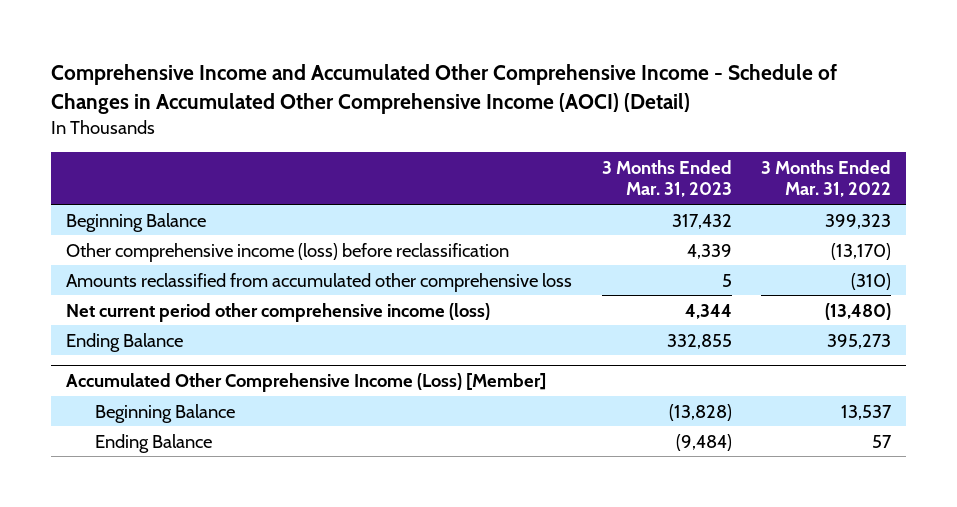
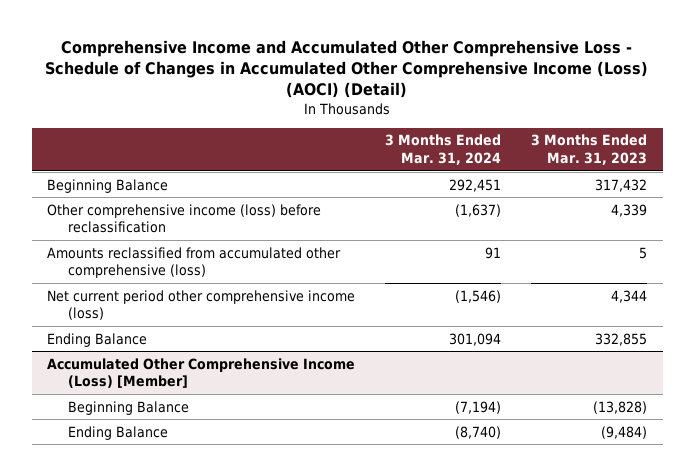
- Comprehensive Income and Accumulated Other Comprehensive Income - Schedule of Changes in Accumulated Other Comprehensive Income (AOCI) (Detail)
+ Comprehensive Income and Accumulated Other Comprehensive Loss - Schedule of Changes in Accumulated Other Comprehensive Income (Loss) (AOCI) (Detail)
- | 3 Months Ended Mar. 31, 2023 | 3 Months Ended Mar. 31, 2022
+ | 3 Months Ended Mar. 31, 2024 | 3 Months Ended Mar. 31, 2023
- Amounts reclassified from accumulated other comprehensive loss | 5 | (310)
+ Amounts reclassified from accumulated other comprehensive (loss) | 91 | 5

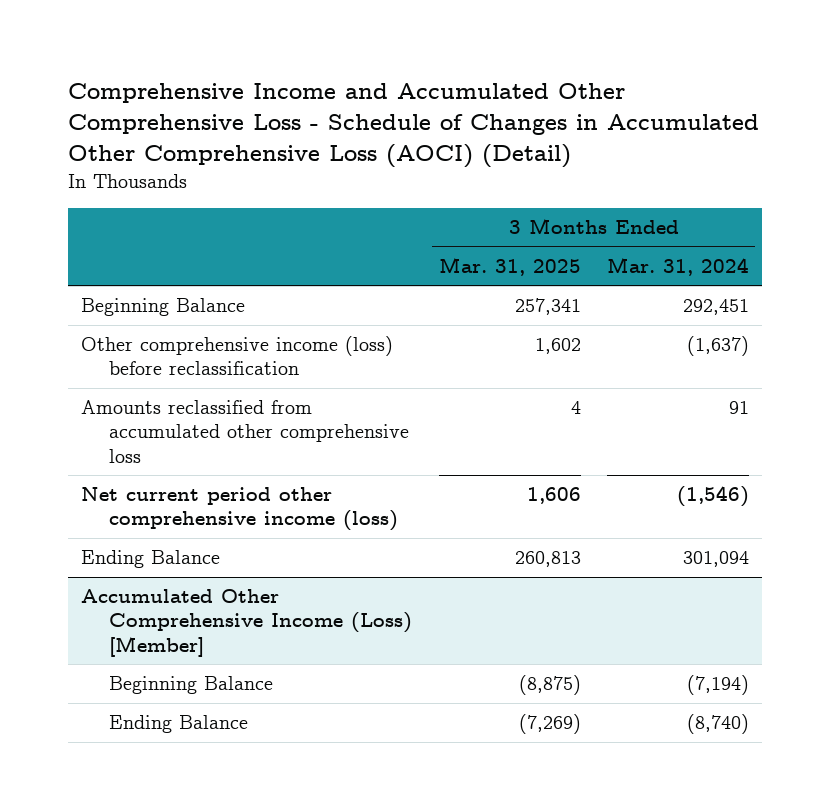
- Comprehensive Income and Accumulated Other Comprehensive Loss - Schedule of Changes in Accumulated Other Comprehensive Income (Loss) (AOCI) (Detail)
+ Comprehensive Income and Accumulated Other Comprehensive Loss - Schedule of Changes in Accumulated Other Comprehensive Loss (AOCI) (Detail)
- | 3 Months Ended Mar. 31, 2024 | 3 Months Ended Mar. 31, 2023
+ | 3 Months Ended Mar. 31, 2025 | 3 Months Ended Mar. 31, 2024
- Amounts reclassified from accumulated other comprehensive (loss) | 91 | 5
+ Amounts reclassified from accumulated other comprehensive loss | 4 | 91

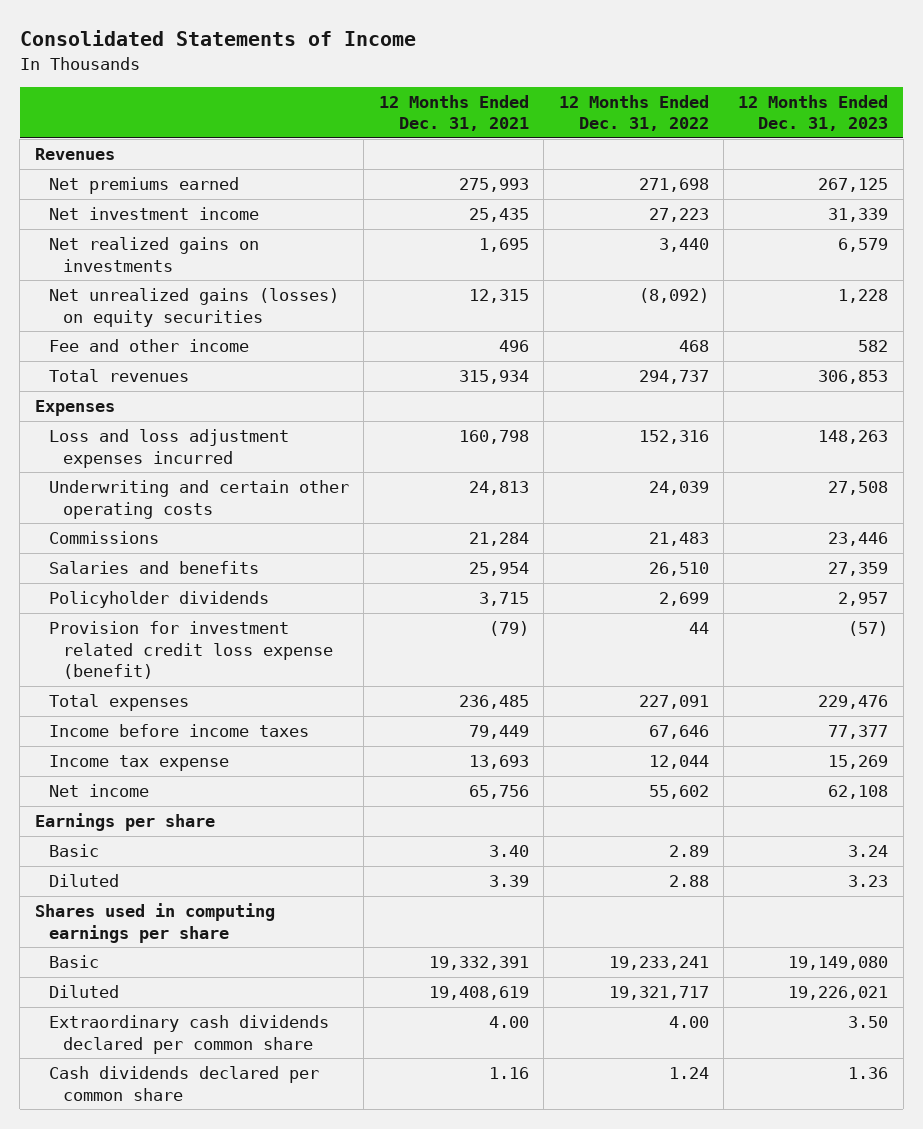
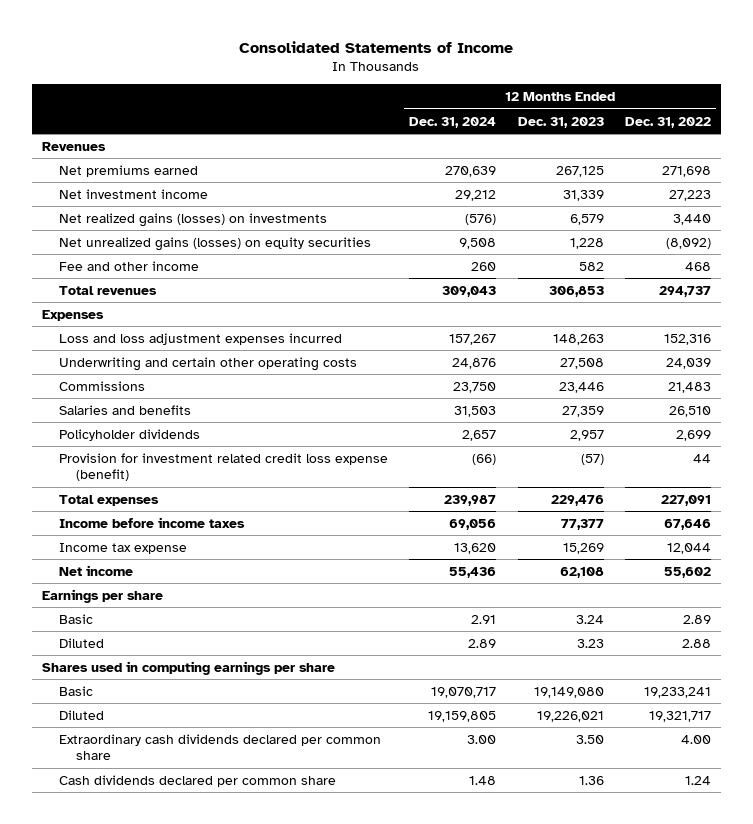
- | 12 Months Ended Dec. 31, 2021 | 12 Months Ended Dec. 31, 2022 | 12 Months Ended Dec. 31, 2023
+ | 12 Months Ended Dec. 31, 2024 | 12 Months Ended Dec. 31, 2023 | 12 Months Ended Dec. 31, 2022
- Net realized gains on investments | 1,695 | 3,440 | 6,579
+ Net realized gains (losses) on investments | (576) | 6,579 | 3,440

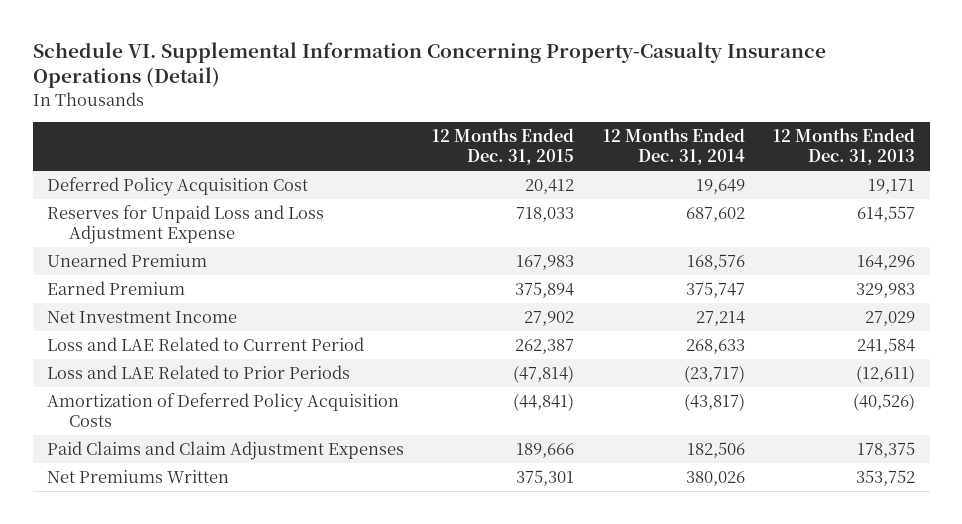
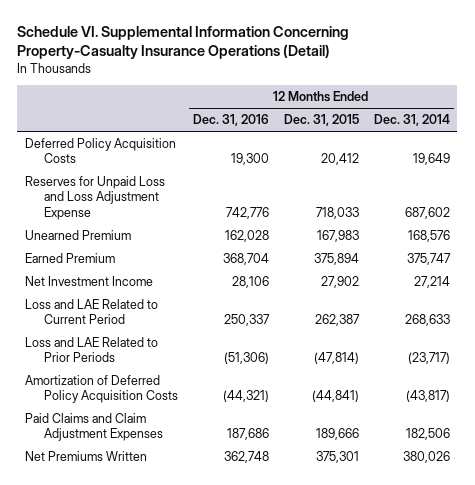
- | 12 Months Ended Dec. 31, 2015 | 12 Months Ended Dec. 31, 2014 | 12 Months Ended Dec. 31, 2013
+ | 12 Months Ended Dec. 31, 2016 | 12 Months Ended Dec. 31, 2015 | 12 Months Ended Dec. 31, 2014
- Deferred Policy Acquisition Cost | 20,412 | 19,649 | 19,171
+ Deferred Policy Acquisition Costs | 19,300 | 20,412 | 19,649

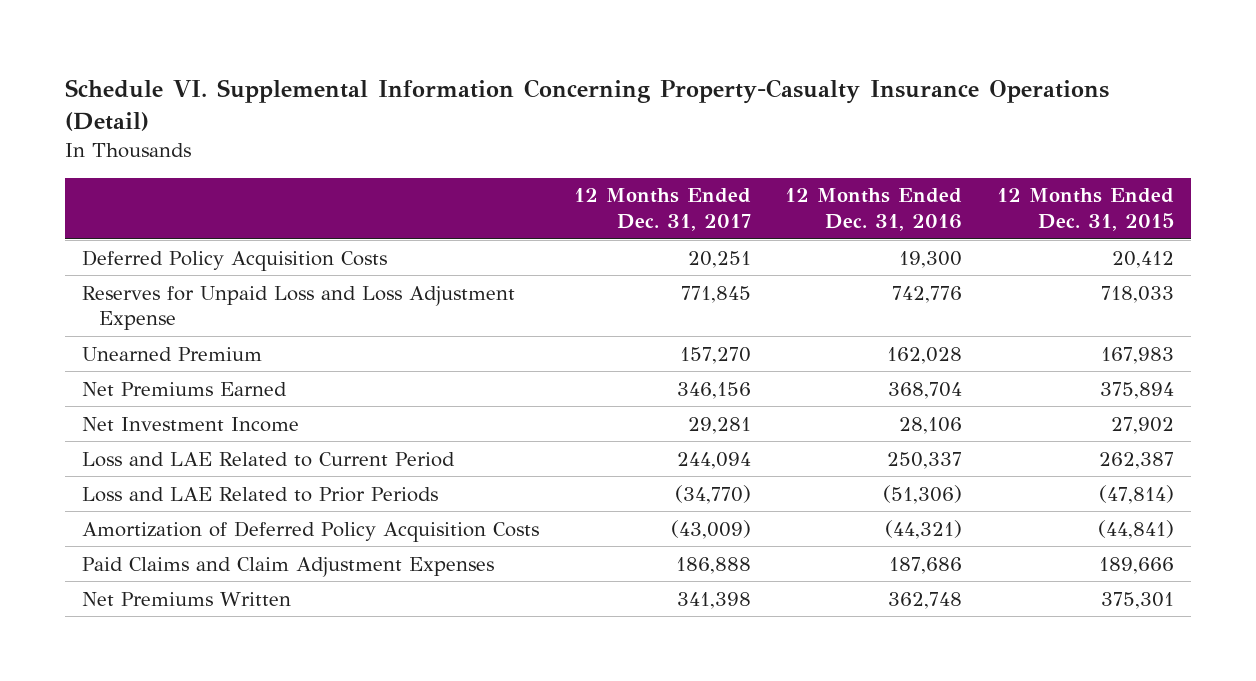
- | 12 Months Ended Dec. 31, 2016 | 12 Months Ended Dec. 31, 2015 | 12 Months Ended Dec. 31, 2014
+ | 12 Months Ended Dec. 31, 2017 | 12 Months Ended Dec. 31, 2016 | 12 Months Ended Dec. 31, 2015
- Earned Premium | 368,704 | 375,894 | 375,747
+ Net Premiums Earned | 346,156 | 368,704 | 375,894

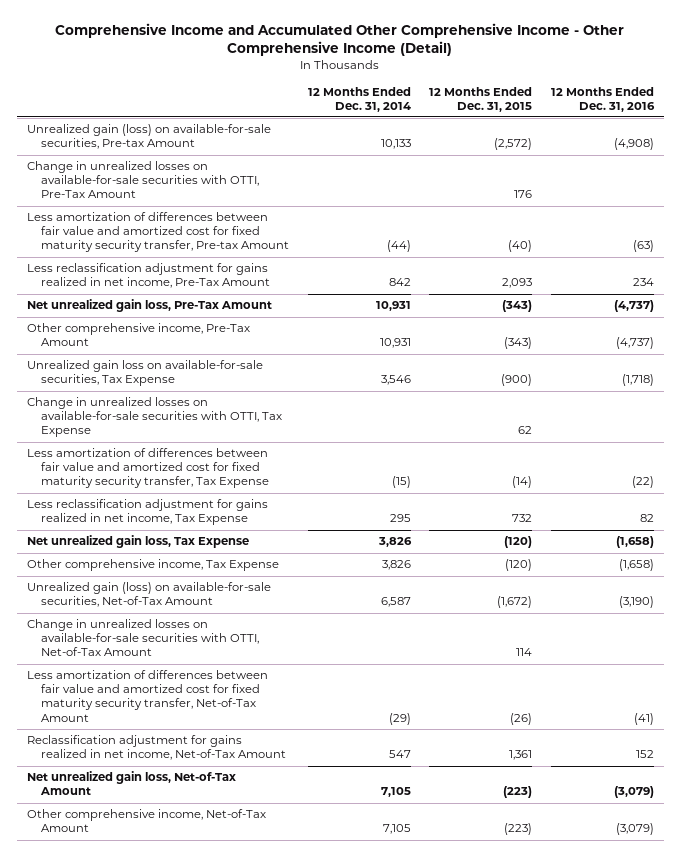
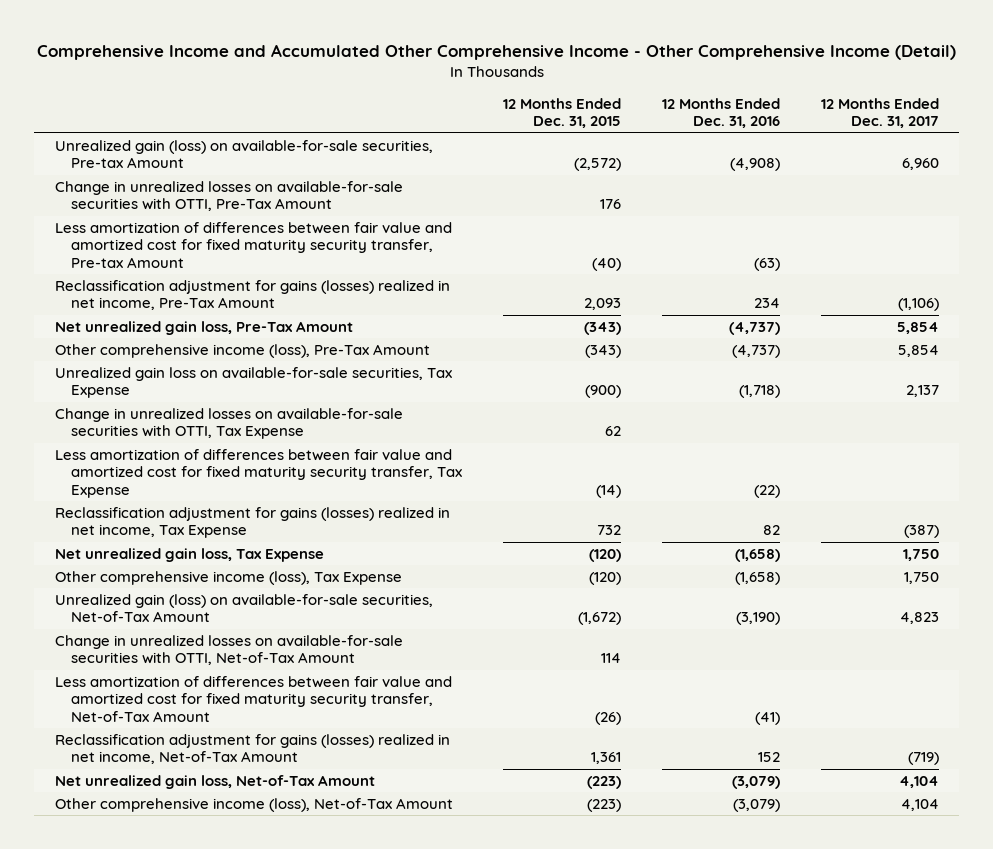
- | 12 Months Ended Dec. 31, 2014 | 12 Months Ended Dec. 31, 2015 | 12 Months Ended Dec. 31, 2016
+ | 12 Months Ended Dec. 31, 2015 | 12 Months Ended Dec. 31, 2016 | 12 Months Ended Dec. 31, 2017
- Less reclassification adjustment for gains realized in net income, Pre-Tax Amount | 842 | 2,093 | 234
+ Reclassification adjustment for gains (losses) realized in net income, Pre-Tax Amount | 2,093 | 234 | (1,106)
- Other comprehensive income, Pre-Tax Amount | 10,931 | (343) | (4,737)
+ Other comprehensive income (loss), Pre-Tax Amount | (343) | (4,737) | 5,854
- Less reclassification adjustment for gains realized in net income, Tax Expense | 295 | 732 | 82
+ Reclassification adjustment for gains (losses) realized in net income, Tax Expense | 732 | 82 | (387)
- Other comprehensive income, Tax Expense | 3,826 | (120) | (1,658)
+ Other comprehensive income (loss), Tax Expense | (120) | (1,658) | 1,750
- Reclassification adjustment for gains realized in net income, Net-of-Tax Amount | 547 | 1,361 | 152
+ Reclassification adjustment for gains (losses) realized in net income, Net-of-Tax Amount | 1,361 | 152 | (719)
- Other comprehensive income, Net-of-Tax Amount | 7,105 | (223) | (3,079)
+ Other comprehensive income (loss), Net-of-Tax Amount | (223) | (3,079) | 4,104

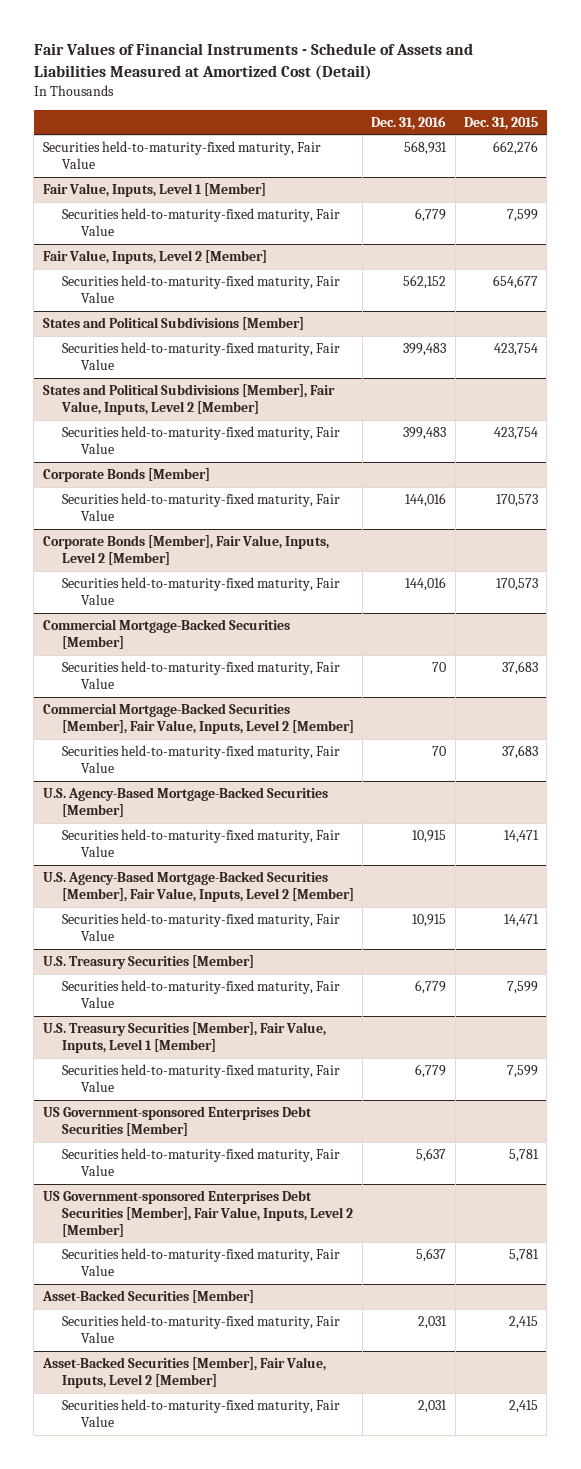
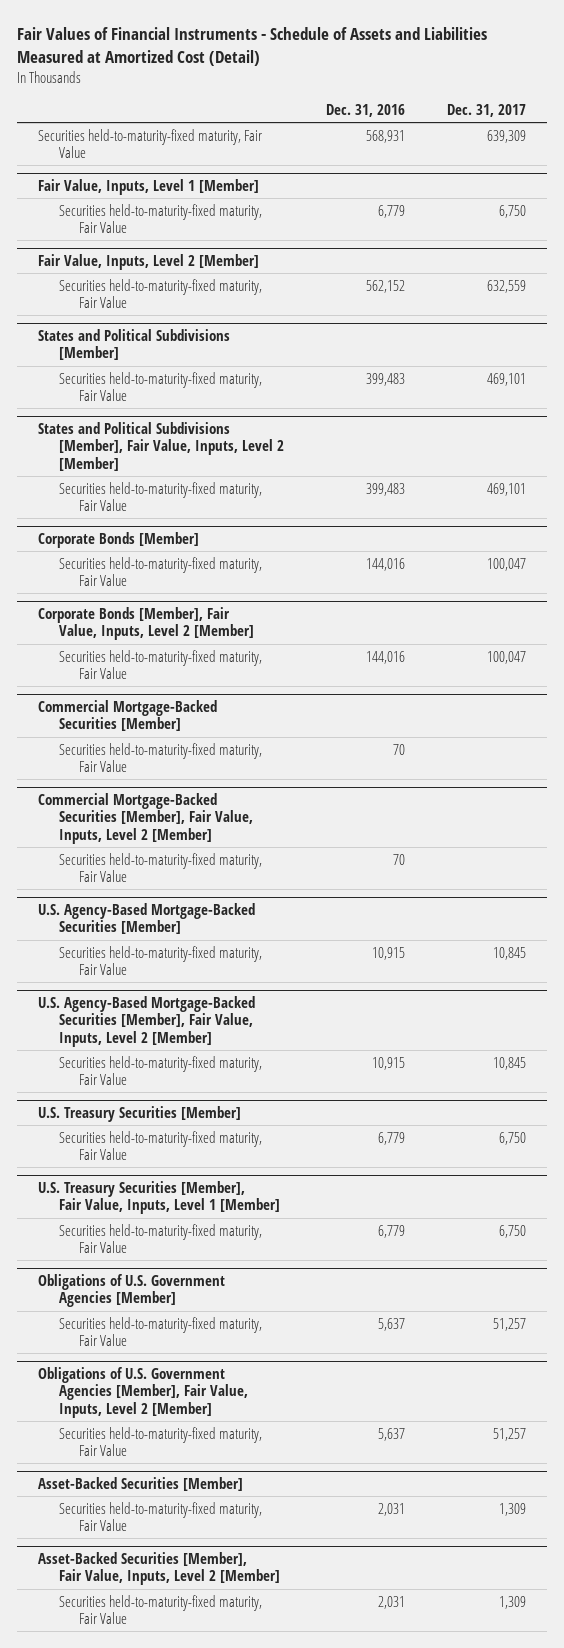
- | Dec. 31, 2016 | Dec. 31, 2015
+ | Dec. 31, 2016 | Dec. 31, 2017
- US Government-sponsored Enterprises Debt Securities [Member]
+ Obligations of U.S. Government Agencies [Member]
- US Government-sponsored Enterprises Debt Securities [Member], Fair Value, Inputs, Level 2 [Member]
+ Obligations of U.S. Government Agencies [Member], Fair Value, Inputs, Level 2 [Member]

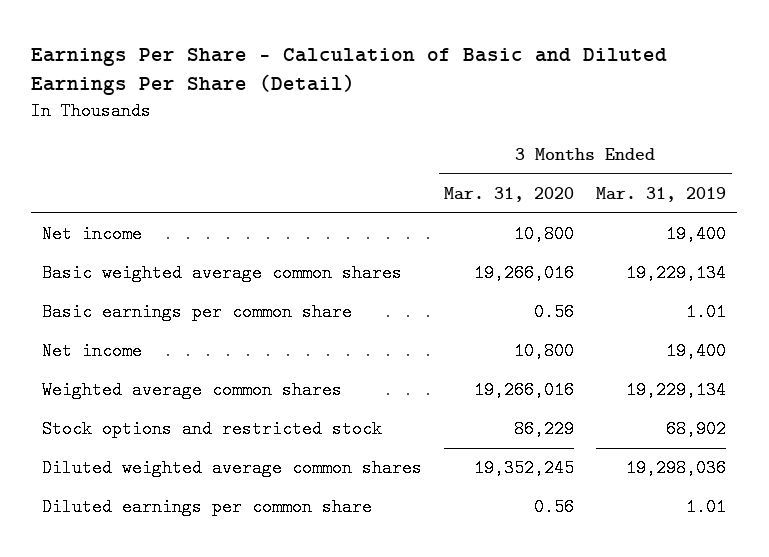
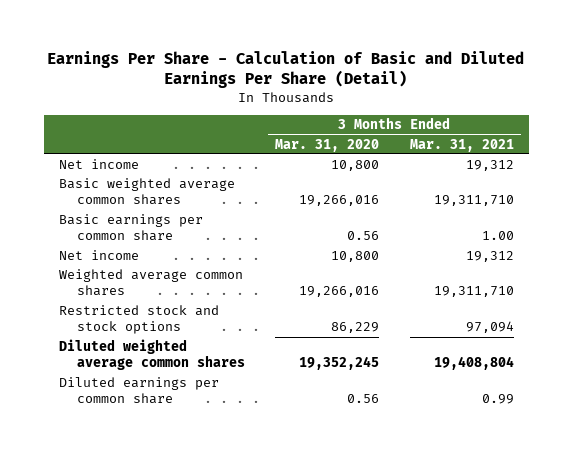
- | 3 Months Ended Mar. 31, 2020 | 3 Months Ended Mar. 31, 2019
+ | 3 Months Ended Mar. 31, 2020 | 3 Months Ended Mar. 31, 2021
- Stock options and restricted stock | 86,229 | 68,902
+ Restricted stock and stock options | 86,229 | 97,094

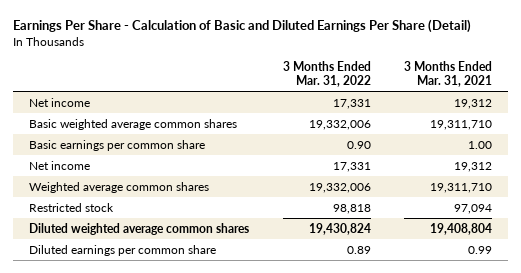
- | 3 Months Ended Mar. 31, 2020 | 3 Months Ended Mar. 31, 2021
+ | 3 Months Ended Mar. 31, 2022 | 3 Months Ended Mar. 31, 2021
- Restricted stock and stock options | 86,229 | 97,094
+ Restricted stock | 98,818 | 97,094

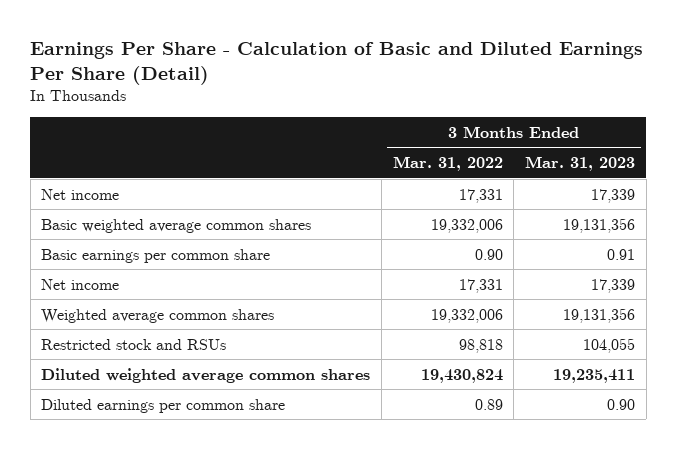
- | 3 Months Ended Mar. 31, 2022 | 3 Months Ended Mar. 31, 2021
+ | 3 Months Ended Mar. 31, 2022 | 3 Months Ended Mar. 31, 2023
- Restricted stock | 98,818 | 97,094
+ Restricted stock and RSUs | 98,818 | 104,055

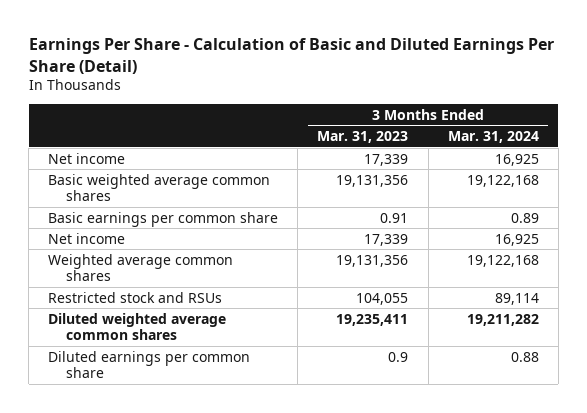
- | 3 Months Ended Mar. 31, 2022 | 3 Months Ended Mar. 31, 2023
+ | 3 Months Ended Mar. 31, 2023 | 3 Months Ended Mar. 31, 2024
- Diluted earnings per common share | 0.89 | 0.90
+ Diluted earnings per common share | 0.9 | 0.88

